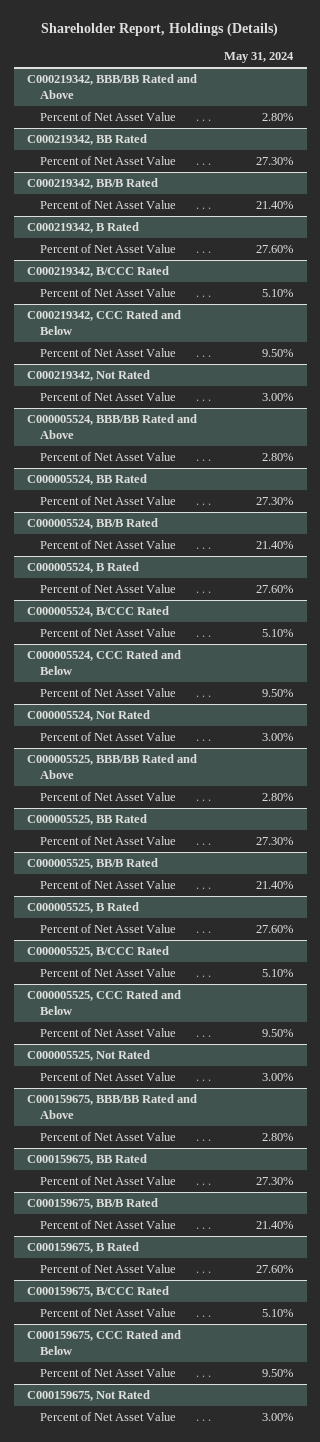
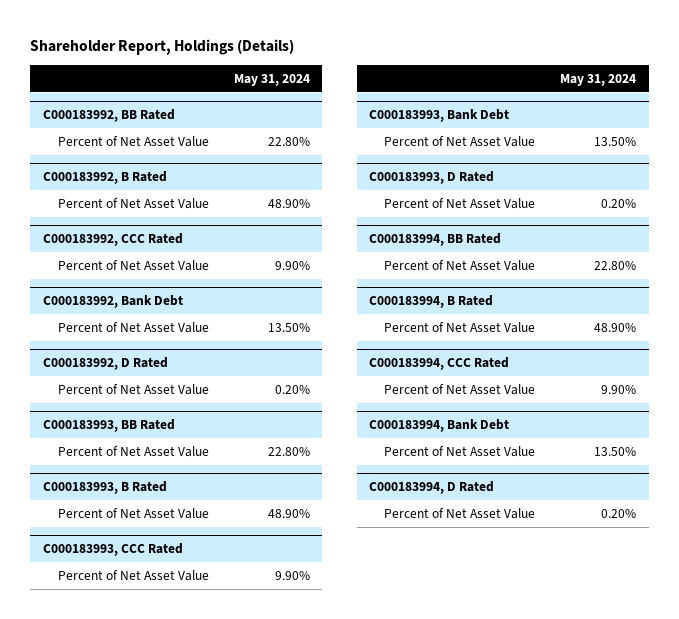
- C000219342, BBB/BB Rated and Above
- Percent of Net Asset Value | 2.80%
- C000219342, BB Rated
- Percent of Net Asset Value | 27.30%
- C000219342, BB/B Rated
- Percent of Net Asset Value | 21.40%
- C000219342, B Rated
- Percent of Net Asset Value | 27.60%
- C000219342, B/CCC Rated
- Percent of Net Asset Value | 5.10%
- C000219342, CCC Rated and Below
- Percent of Net Asset Value | 9.50%
- C000219342, Not Rated
- Percent of Net Asset Value | 3.00%
- C000005524, BBB/BB Rated and Above
- Percent of Net Asset Value | 2.80%
- C000005524, BB Rated
- Percent of Net Asset Value | 27.30%
- C000005524, BB/B Rated
- Percent of Net Asset Value | 21.40%
- C000005524, B Rated
- Percent of Net Asset Value | 27.60%
- C000005524, B/CCC Rated
- Percent of Net Asset Value | 5.10%
- C000005524, CCC Rated and Below
- Percent of Net Asset Value | 9.50%
- C000005524, Not Rated
- Percent of Net Asset Value | 3.00%
- C000005525, BBB/BB Rated and Above
- Percent of Net Asset Value | 2.80%
- C000005525, BB Rated
- Percent of Net Asset Value | 27.30%
- C000005525, BB/B Rated
- Percent of Net Asset Value | 21.40%
- C000005525, B Rated
- Percent of Net Asset Value | 27.60%
- C000005525, B/CCC Rated
- Percent of Net Asset Value | 5.10%
- C000005525, CCC Rated and Below
- Percent of Net Asset Value | 9.50%
- C000005525, Not Rated
- Percent of Net Asset Value | 3.00%
- C000159675, BBB/BB Rated and Above
- Percent of Net Asset Value | 2.80%
- C000159675, BB Rated
- Percent of Net Asset Value | 27.30%
- C000159675, BB/B Rated
- Percent of Net Asset Value | 21.40%
- C000159675, B Rated
- Percent of Net Asset Value | 27.60%
- C000159675, B/CCC Rated
- Percent of Net Asset Value | 5.10%
- C000159675, CCC Rated and Below
- Percent of Net Asset Value | 9.50%
- C000159675, Not Rated
- Percent of Net Asset Value | 3.00%
+ C000183992, BB Rated
+ Percent of Net Asset Value | 22.80%
+ C000183992, B Rated
+ Percent of Net Asset Value | 48.90%
+ C000183992, CCC Rated
+ Percent of Net Asset Value | 9.90%
+ C000183992, Bank Debt
+ Percent of Net Asset Value | 13.50%
+ C000183992, D Rated
+ Percent of Net Asset Value | 0.20%
+ C000183993, BB Rated
+ Percent of Net Asset Value | 22.80%
+ C000183993, B Rated
+ Percent of Net Asset Value | 48.90%
+ C000183993, CCC Rated
+ Percent of Net Asset Value | 9.90%
+ C000183993, Bank Debt
+ Percent of Net Asset Value | 13.50%
+ C000183993, D Rated
+ Percent of Net Asset Value | 0.20%
+ C000183994, BB Rated
+ Percent of Net Asset Value | 22.80%
+ C000183994, B Rated
+ Percent of Net Asset Value | 48.90%
+ C000183994, CCC Rated
+ Percent of Net Asset Value | 9.90%
+ C000183994, Bank Debt
+ Percent of Net Asset Value | 13.50%
+ C000183994, D Rated
+ Percent of Net Asset Value | 0.20%

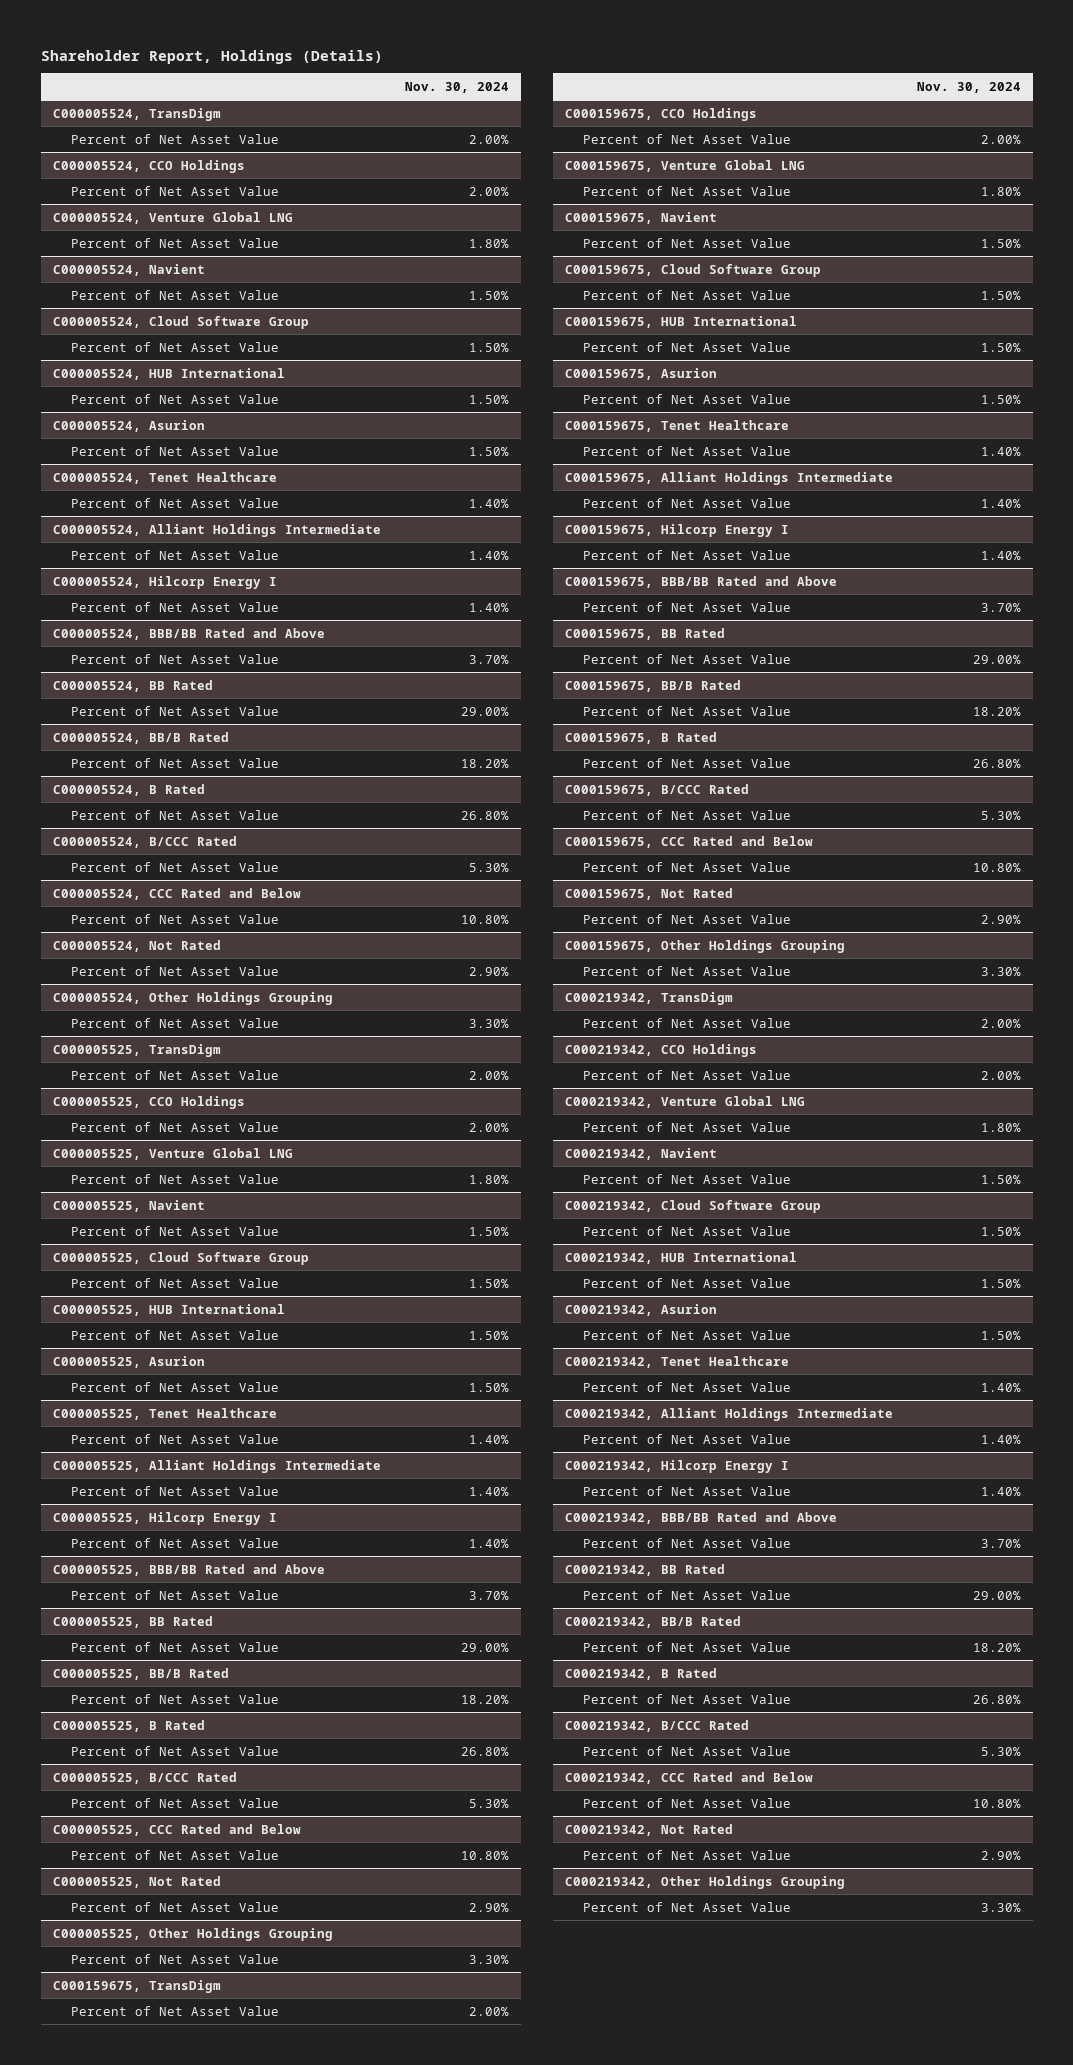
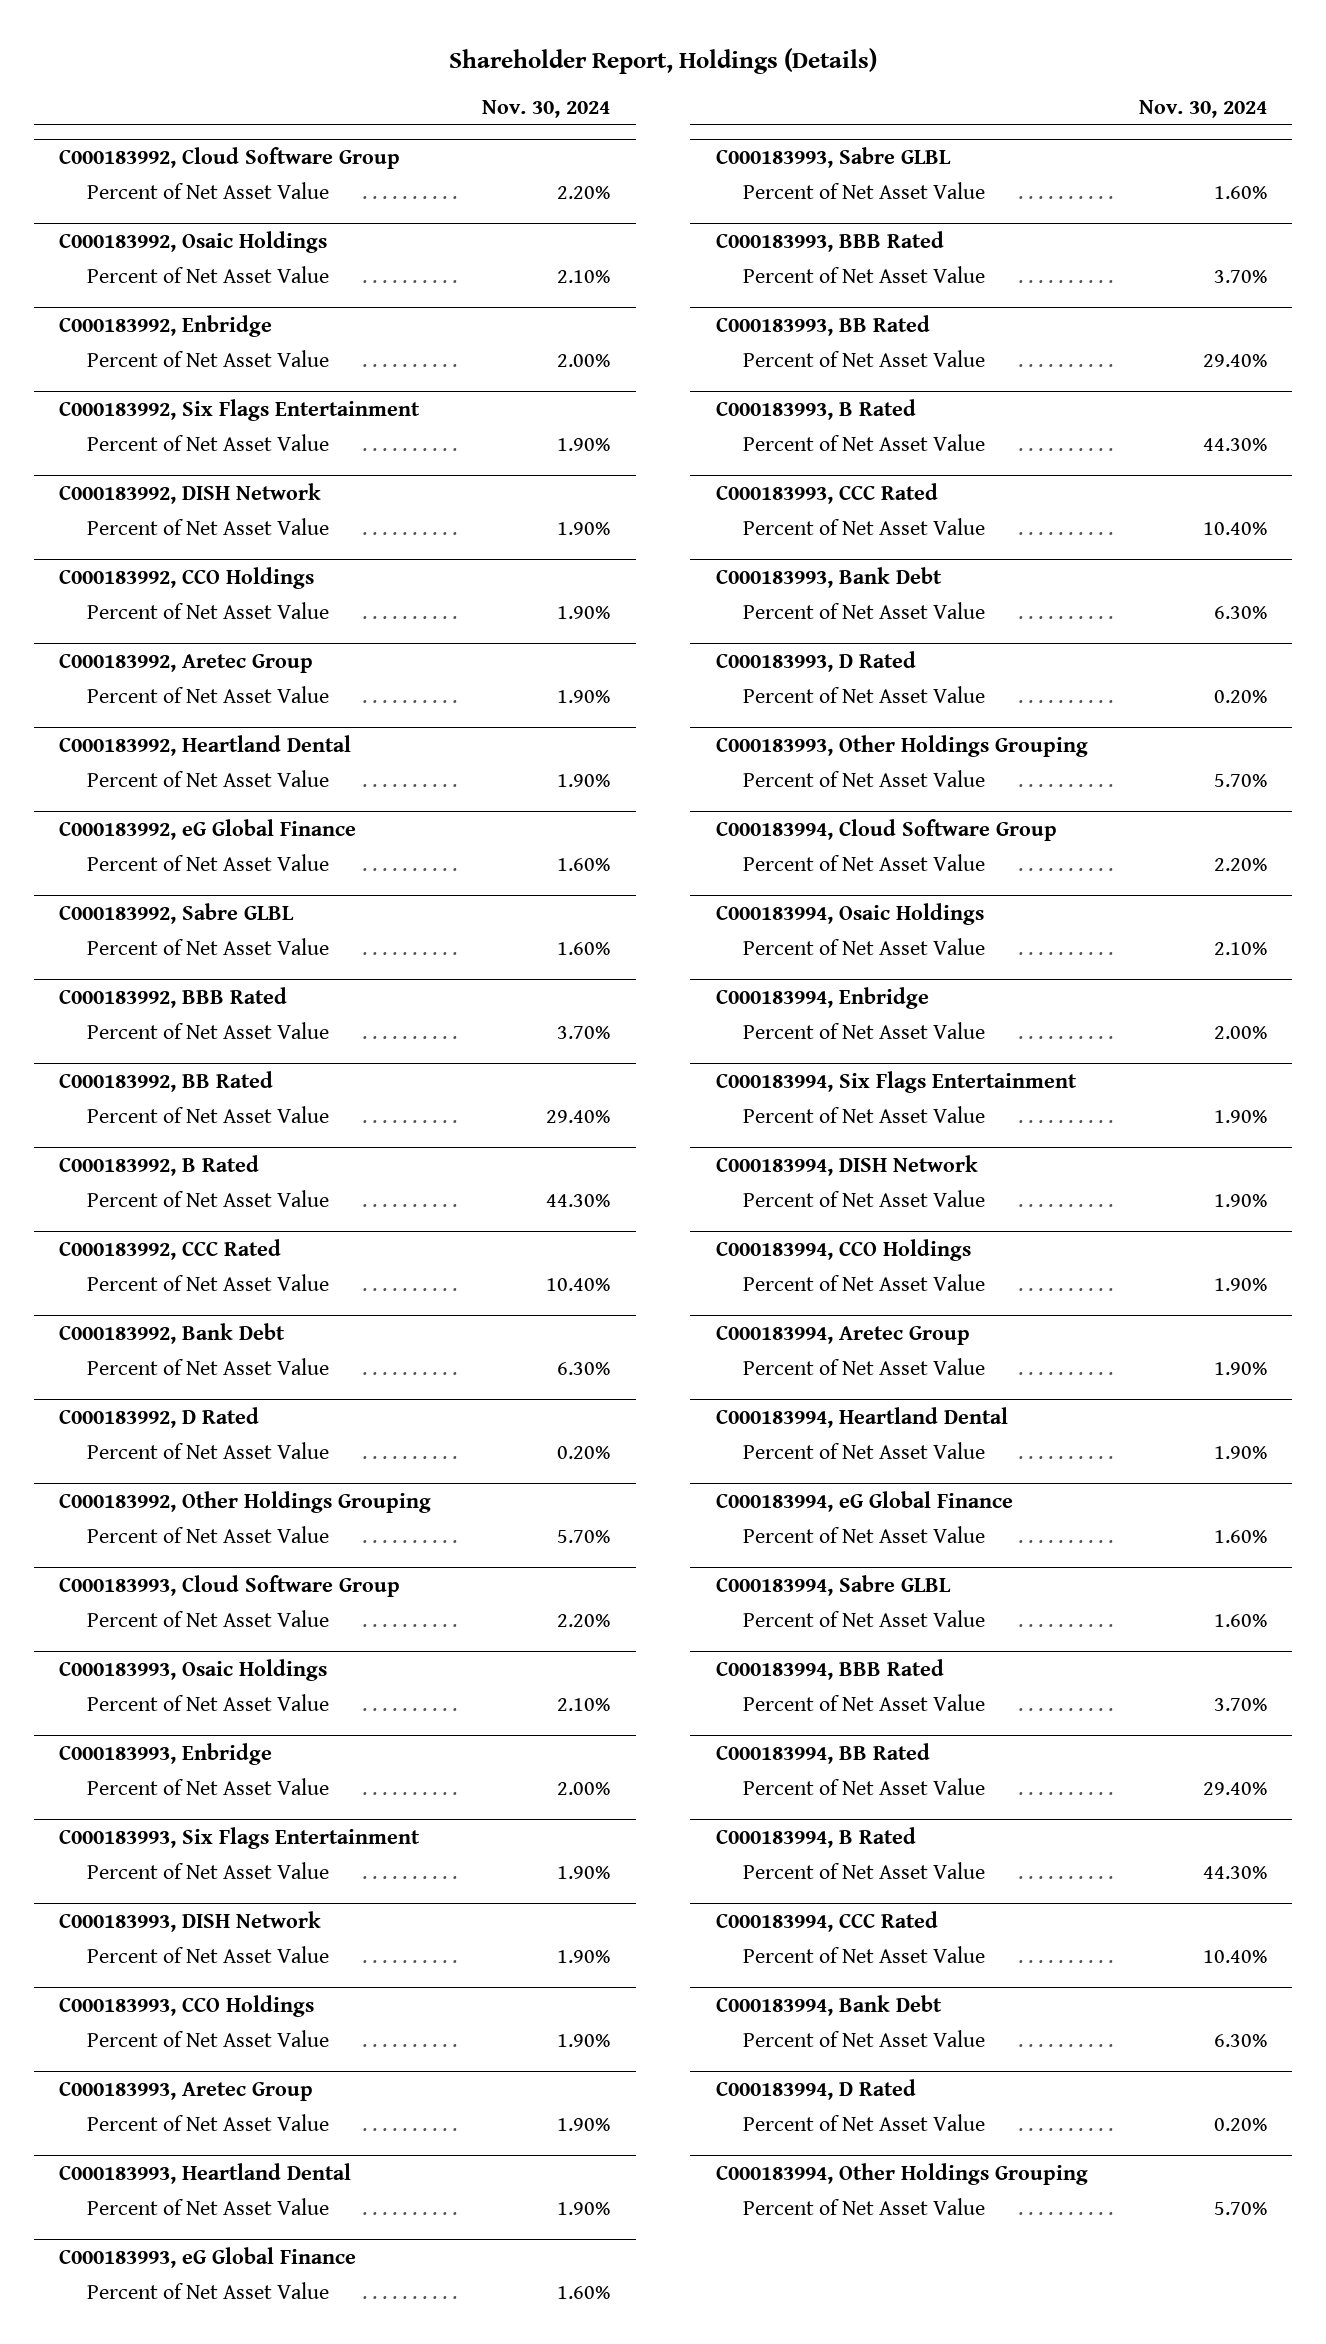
- C000005524, TransDigm
- Percent of Net Asset Value | 2.00%
- C000005524, CCO Holdings
- Percent of Net Asset Value | 2.00%
- C000005524, Venture Global LNG
- Percent of Net Asset Value | 1.80%
- C000005524, Navient
- Percent of Net Asset Value | 1.50%
- C000005524, Cloud Software Group
- Percent of Net Asset Value | 1.50%
- C000005524, HUB International
- Percent of Net Asset Value | 1.50%
- C000005524, Asurion
- Percent of Net Asset Value | 1.50%
- C000005524, Tenet Healthcare
- Percent of Net Asset Value | 1.40%
- C000005524, Alliant Holdings Intermediate
- Percent of Net Asset Value | 1.40%
- C000005524, Hilcorp Energy I
- Percent of Net Asset Value | 1.40%
- C000005524, BBB/BB Rated and Above
- Percent of Net Asset Value | 3.70%
- C000005524, BB Rated
- Percent of Net Asset Value | 29.00%
- C000005524, BB/B Rated
- Percent of Net Asset Value | 18.20%
- C000005524, B Rated
- Percent of Net Asset Value | 26.80%
- C000005524, B/CCC Rated
- Percent of Net Asset Value | 5.30%
- C000005524, CCC Rated and Below
- Percent of Net Asset Value | 10.80%
- C000005524, Not Rated
- Percent of Net Asset Value | 2.90%
- C000005524, Other Holdings Grouping
- Percent of Net Asset Value | 3.30%
- C000005525, TransDigm
- Percent of Net Asset Value | 2.00%
- C000005525, CCO Holdings
+ C000183992, Cloud Software Group
+ Percent of Net Asset Value | 2.20%
+ C000183992, Osaic Holdings
+ Percent of Net Asset Value | 2.10%
+ C000183992, Enbridge
- C000005525, Venture Global LNG
- Percent of Net Asset Value | 1.80%
- C000005525, Navient
- Percent of Net Asset Value | 1.50%
- C000005525, Cloud Software Group
- Percent of Net Asset Value | 1.50%
- C000005525, HUB International
- Percent of Net Asset Value | 1.50%
- C000005525, Asurion
- Percent of Net Asset Value | 1.50%
- C000005525, Tenet Healthcare
- Percent of Net Asset Value | 1.40%
- C000005525, Alliant Holdings Intermediate
- Percent of Net Asset Value | 1.40%
- C000005525, Hilcorp Energy I
- Percent of Net Asset Value | 1.40%
- C000005525, BBB/BB Rated and Above
+ C000183992, Six Flags Entertainment
+ Percent of Net Asset Value | 1.90%
+ C000183992, DISH Network
+ Percent of Net Asset Value | 1.90%
+ C000183992, CCO Holdings
+ Percent of Net Asset Value | 1.90%
+ C000183992, Aretec Group
+ Percent of Net Asset Value | 1.90%
+ C000183992, Heartland Dental
+ Percent of Net Asset Value | 1.90%
+ C000183992, eG Global Finance
+ Percent of Net Asset Value | 1.60%
+ C000183992, Sabre GLBL
+ Percent of Net Asset Value | 1.60%
+ C000183992, BBB Rated
- C000005525, BB Rated
- Percent of Net Asset Value | 29.00%
- C000005525, BB/B Rated
- Percent of Net Asset Value | 18.20%
- C000005525, B Rated
- Percent of Net Asset Value | 26.80%
- C000005525, B/CCC Rated
- Percent of Net Asset Value | 5.30%
- C000005525, CCC Rated and Below
- Percent of Net Asset Value | 10.80%
- C000005525, Not Rated
- Percent of Net Asset Value | 2.90%
- C000005525, Other Holdings Grouping
- Percent of Net Asset Value | 3.30%
- C000159675, TransDigm
- Percent of Net Asset Value | 2.00%
- C000159675, CCO Holdings
+ C000183992, BB Rated
+ Percent of Net Asset Value | 29.40%
+ C000183992, B Rated
+ Percent of Net Asset Value | 44.30%
+ C000183992, CCC Rated
+ Percent of Net Asset Value | 10.40%
+ C000183992, Bank Debt
+ Percent of Net Asset Value | 6.30%
+ C000183992, D Rated
+ Percent of Net Asset Value | 0.20%
+ C000183992, Other Holdings Grouping
+ Percent of Net Asset Value | 5.70%
+ C000183993, Cloud Software Group
+ Percent of Net Asset Value | 2.20%
+ C000183993, Osaic Holdings
+ Percent of Net Asset Value | 2.10%
+ C000183993, Enbridge
- C000159675, Venture Global LNG
- Percent of Net Asset Value | 1.80%
- C000159675, Navient
- Percent of Net Asset Value | 1.50%
- C000159675, Cloud Software Group
- Percent of Net Asset Value | 1.50%
- C000159675, HUB International
- Percent of Net Asset Value | 1.50%
- C000159675, Asurion
- Percent of Net Asset Value | 1.50%
- C000159675, Tenet Healthcare
- Percent of Net Asset Value | 1.40%
- C000159675, Alliant Holdings Intermediate
- Percent of Net Asset Value | 1.40%
- C000159675, Hilcorp Energy I
- Percent of Net Asset Value | 1.40%
- C000159675, BBB/BB Rated and Above
+ C000183993, Six Flags Entertainment
+ Percent of Net Asset Value | 1.90%
+ C000183993, DISH Network
+ Percent of Net Asset Value | 1.90%
+ C000183993, CCO Holdings
+ Percent of Net Asset Value | 1.90%
+ C000183993, Aretec Group
+ Percent of Net Asset Value | 1.90%
+ C000183993, Heartland Dental
+ Percent of Net Asset Value | 1.90%
+ C000183993, eG Global Finance
+ Percent of Net Asset Value | 1.60%
+ C000183993, Sabre GLBL
+ Percent of Net Asset Value | 1.60%
+ C000183993, BBB Rated
- C000159675, BB Rated
- Percent of Net Asset Value | 29.00%
- C000159675, BB/B Rated
- Percent of Net Asset Value | 18.20%
- C000159675, B Rated
- Percent of Net Asset Value | 26.80%
- C000159675, B/CCC Rated
- Percent of Net Asset Value | 5.30%
- C000159675, CCC Rated and Below
- Percent of Net Asset Value | 10.80%
- C000159675, Not Rated
- Percent of Net Asset Value | 2.90%
- C000159675, Other Holdings Grouping
- Percent of Net Asset Value | 3.30%
- C000219342, TransDigm
- Percent of Net Asset Value | 2.00%
- C000219342, CCO Holdings
+ C000183993, BB Rated
+ Percent of Net Asset Value | 29.40%
+ C000183993, B Rated
+ Percent of Net Asset Value | 44.30%
+ C000183993, CCC Rated
+ Percent of Net Asset Value | 10.40%
+ C000183993, Bank Debt
+ Percent of Net Asset Value | 6.30%
+ C000183993, D Rated
+ Percent of Net Asset Value | 0.20%
+ C000183993, Other Holdings Grouping
+ Percent of Net Asset Value | 5.70%
+ C000183994, Cloud Software Group
+ Percent of Net Asset Value | 2.20%
+ C000183994, Osaic Holdings
+ Percent of Net Asset Value | 2.10%
+ C000183994, Enbridge
- C000219342, Venture Global LNG
- Percent of Net Asset Value | 1.80%
- C000219342, Navient
- Percent of Net Asset Value | 1.50%
- C000219342, Cloud Software Group
- Percent of Net Asset Value | 1.50%
- C000219342, HUB International
- Percent of Net Asset Value | 1.50%
- C000219342, Asurion
- Percent of Net Asset Value | 1.50%
- C000219342, Tenet Healthcare
- Percent of Net Asset Value | 1.40%
- C000219342, Alliant Holdings Intermediate
- Percent of Net Asset Value | 1.40%
- C000219342, Hilcorp Energy I
- Percent of Net Asset Value | 1.40%
- C000219342, BBB/BB Rated and Above
+ C000183994, Six Flags Entertainment
+ Percent of Net Asset Value | 1.90%
+ C000183994, DISH Network
+ Percent of Net Asset Value | 1.90%
+ C000183994, CCO Holdings
+ Percent of Net Asset Value | 1.90%
+ C000183994, Aretec Group
+ Percent of Net Asset Value | 1.90%
+ C000183994, Heartland Dental
+ Percent of Net Asset Value | 1.90%
+ C000183994, eG Global Finance
+ Percent of Net Asset Value | 1.60%
+ C000183994, Sabre GLBL
+ Percent of Net Asset Value | 1.60%
+ C000183994, BBB Rated
- C000219342, BB Rated
- Percent of Net Asset Value | 29.00%
- C000219342, BB/B Rated
- Percent of Net Asset Value | 18.20%
- C000219342, B Rated
- Percent of Net Asset Value | 26.80%
- C000219342, B/CCC Rated
- Percent of Net Asset Value | 5.30%
- C000219342, CCC Rated and Below
- Percent of Net Asset Value | 10.80%
- C000219342, Not Rated
- Percent of Net Asset Value | 2.90%
- C000219342, Other Holdings Grouping
- Percent of Net Asset Value | 3.30%
+ C000183994, BB Rated
+ Percent of Net Asset Value | 29.40%
+ C000183994, B Rated
+ Percent of Net Asset Value | 44.30%
+ C000183994, CCC Rated
+ Percent of Net Asset Value | 10.40%
+ C000183994, Bank Debt
+ Percent of Net Asset Value | 6.30%
+ C000183994, D Rated
+ Percent of Net Asset Value | 0.20%
+ C000183994, Other Holdings Grouping
+ Percent of Net Asset Value | 5.70%

